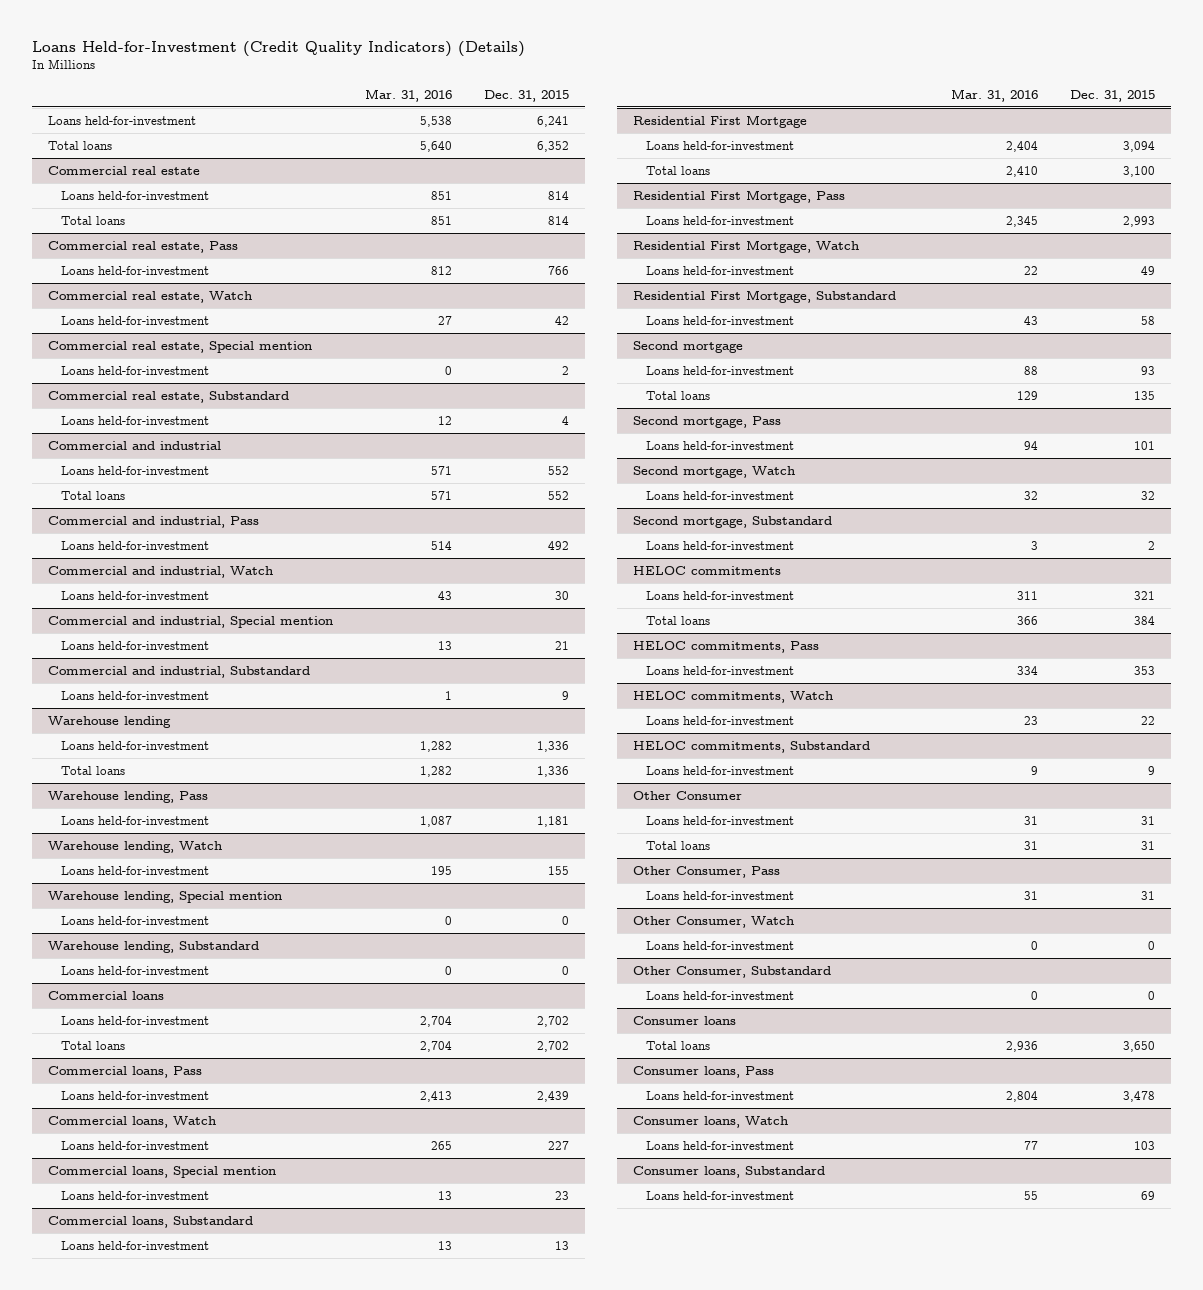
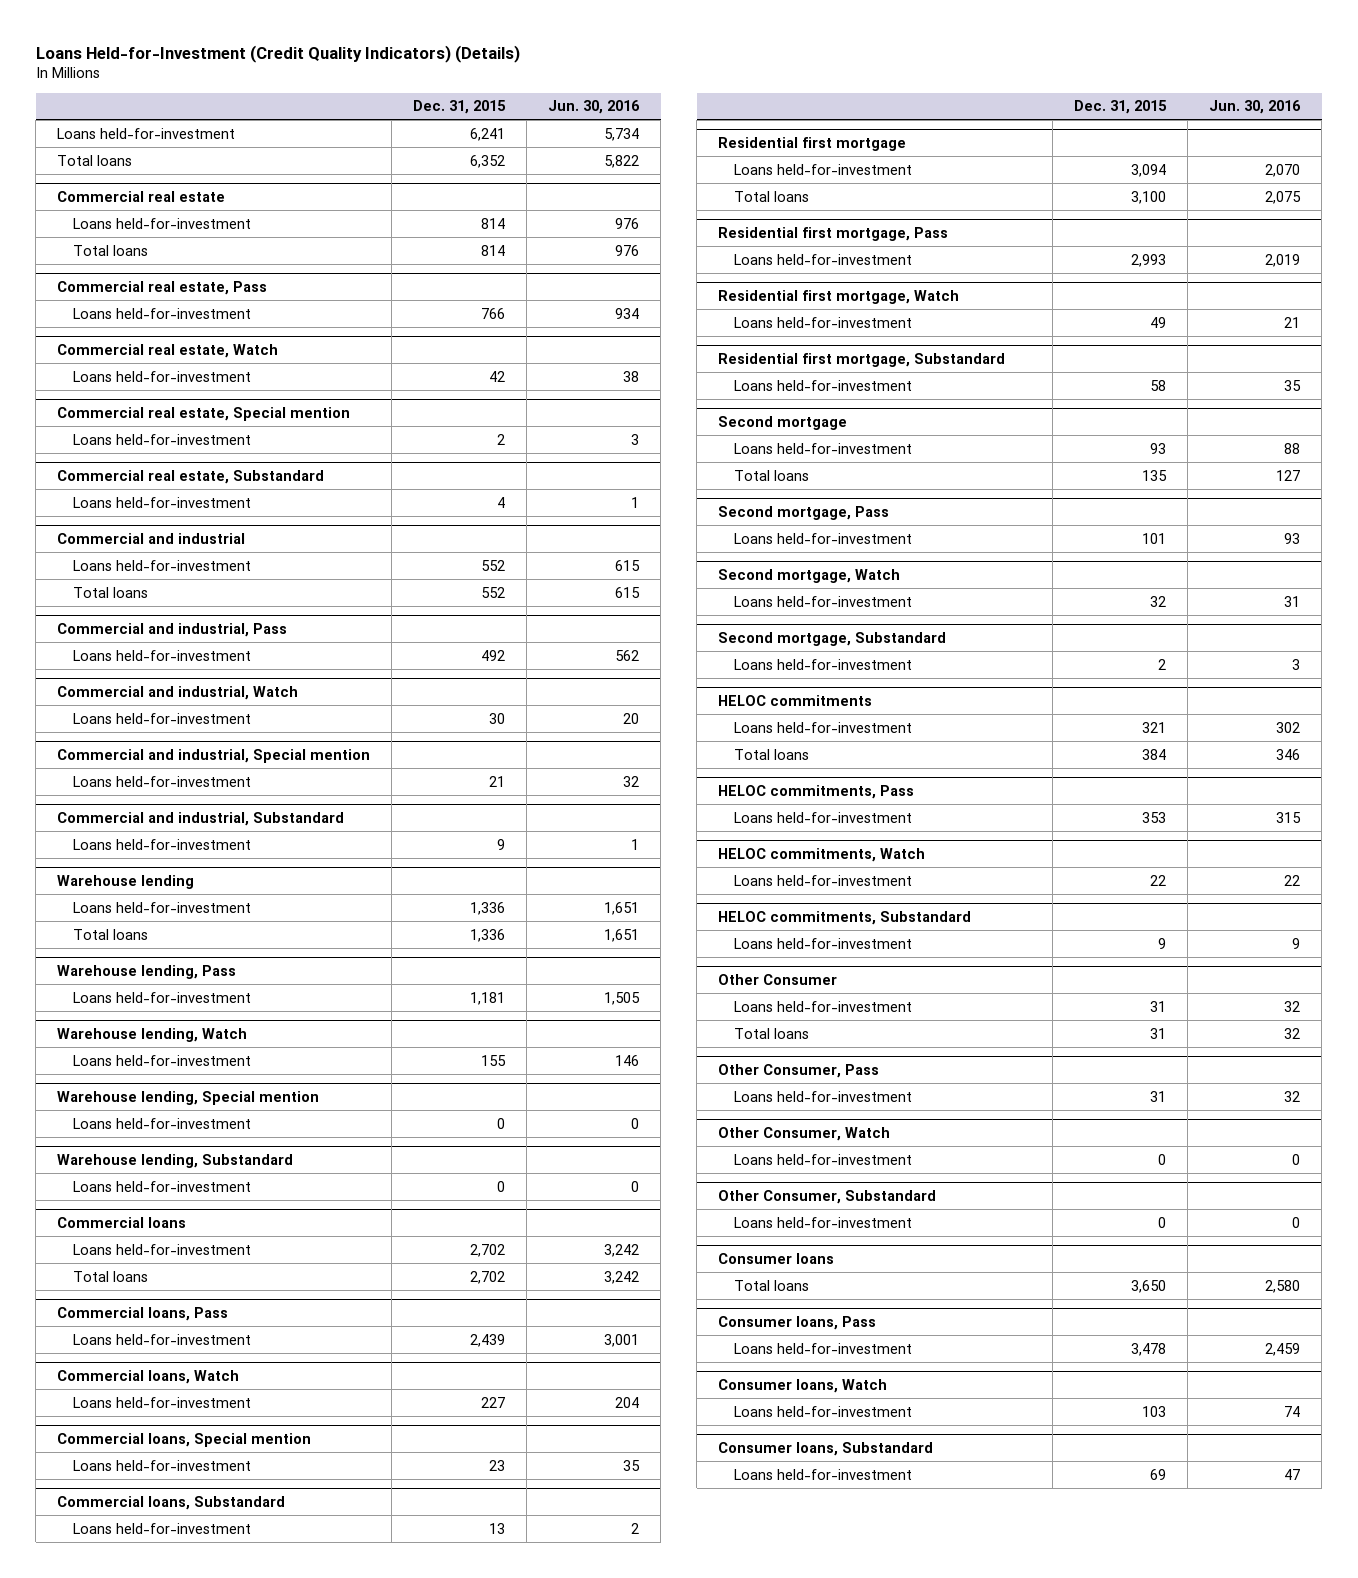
- | Mar. 31, 2016 | Dec. 31, 2015
+ | Dec. 31, 2015 | Jun. 30, 2016
- Residential First Mortgage
+ Residential first mortgage
- Residential First Mortgage, Pass
+ Residential first mortgage, Pass
- Residential First Mortgage, Watch
+ Residential first mortgage, Watch
- Residential First Mortgage, Substandard
+ Residential first mortgage, Substandard

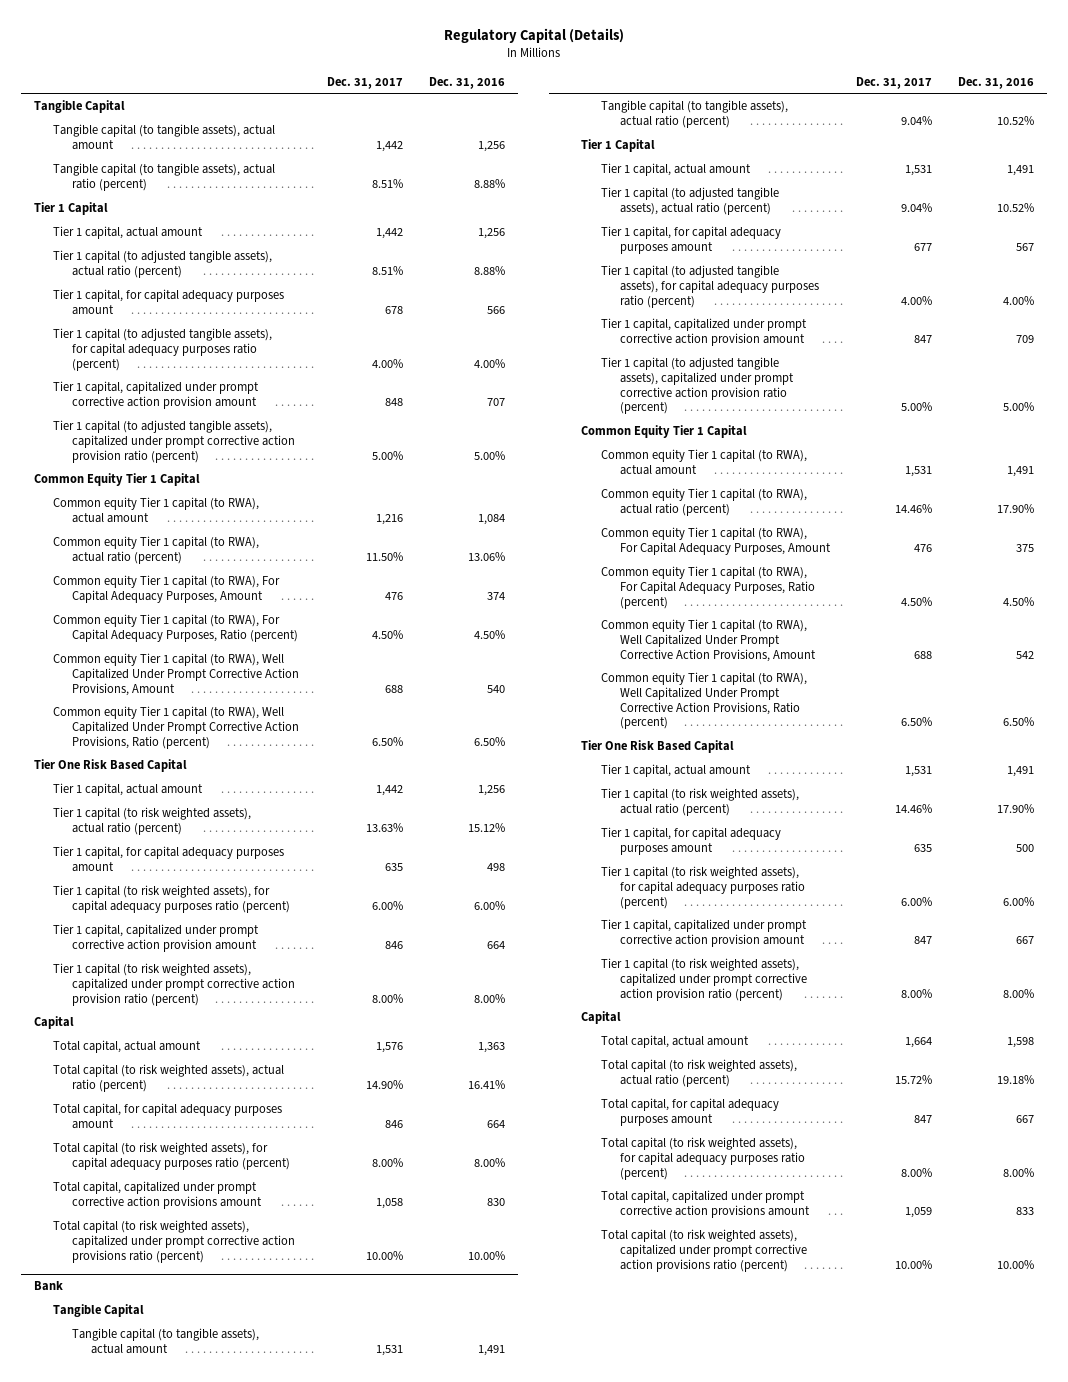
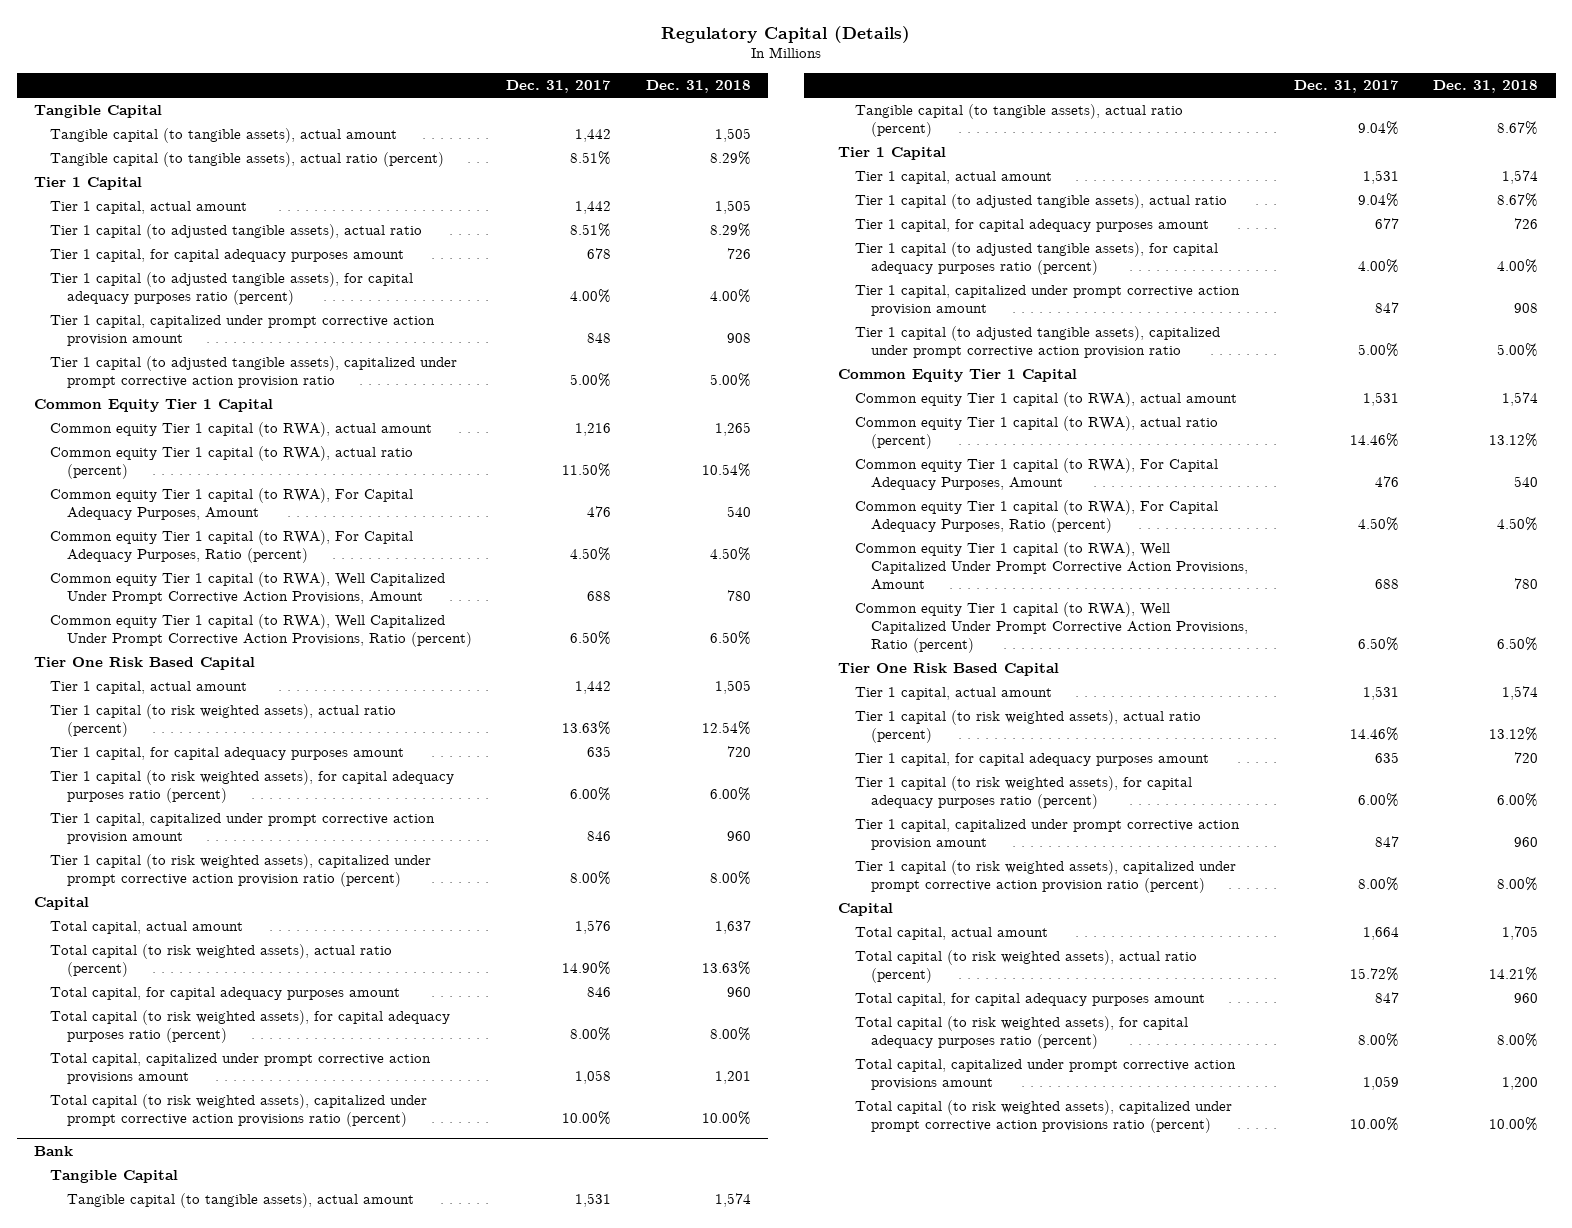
- | Dec. 31, 2017 | Dec. 31, 2016
+ | Dec. 31, 2017 | Dec. 31, 2018
- Tier 1 capital (to adjusted tangible assets), actual ratio (percent) | 8.51% | 8.88%
+ Tier 1 capital (to adjusted tangible assets), actual ratio | 8.51% | 8.29%
- Tier 1 capital (to adjusted tangible assets), capitalized under prompt corrective action provision ratio (percent) | 5.00% | 5.00%
+ Tier 1 capital (to adjusted tangible assets), capitalized under prompt corrective action provision ratio | 5.00% | 5.00%
@ Bank
- Tier 1 capital (to adjusted tangible assets), actual ratio (percent) | 9.04% | 10.52%
+ Tier 1 capital (to adjusted tangible assets), actual ratio | 9.04% | 8.67%
- Tier 1 capital (to adjusted tangible assets), capitalized under prompt corrective action provision ratio (percent) | 5.00% | 5.00%
+ Tier 1 capital (to adjusted tangible assets), capitalized under prompt corrective action provision ratio | 5.00% | 5.00%

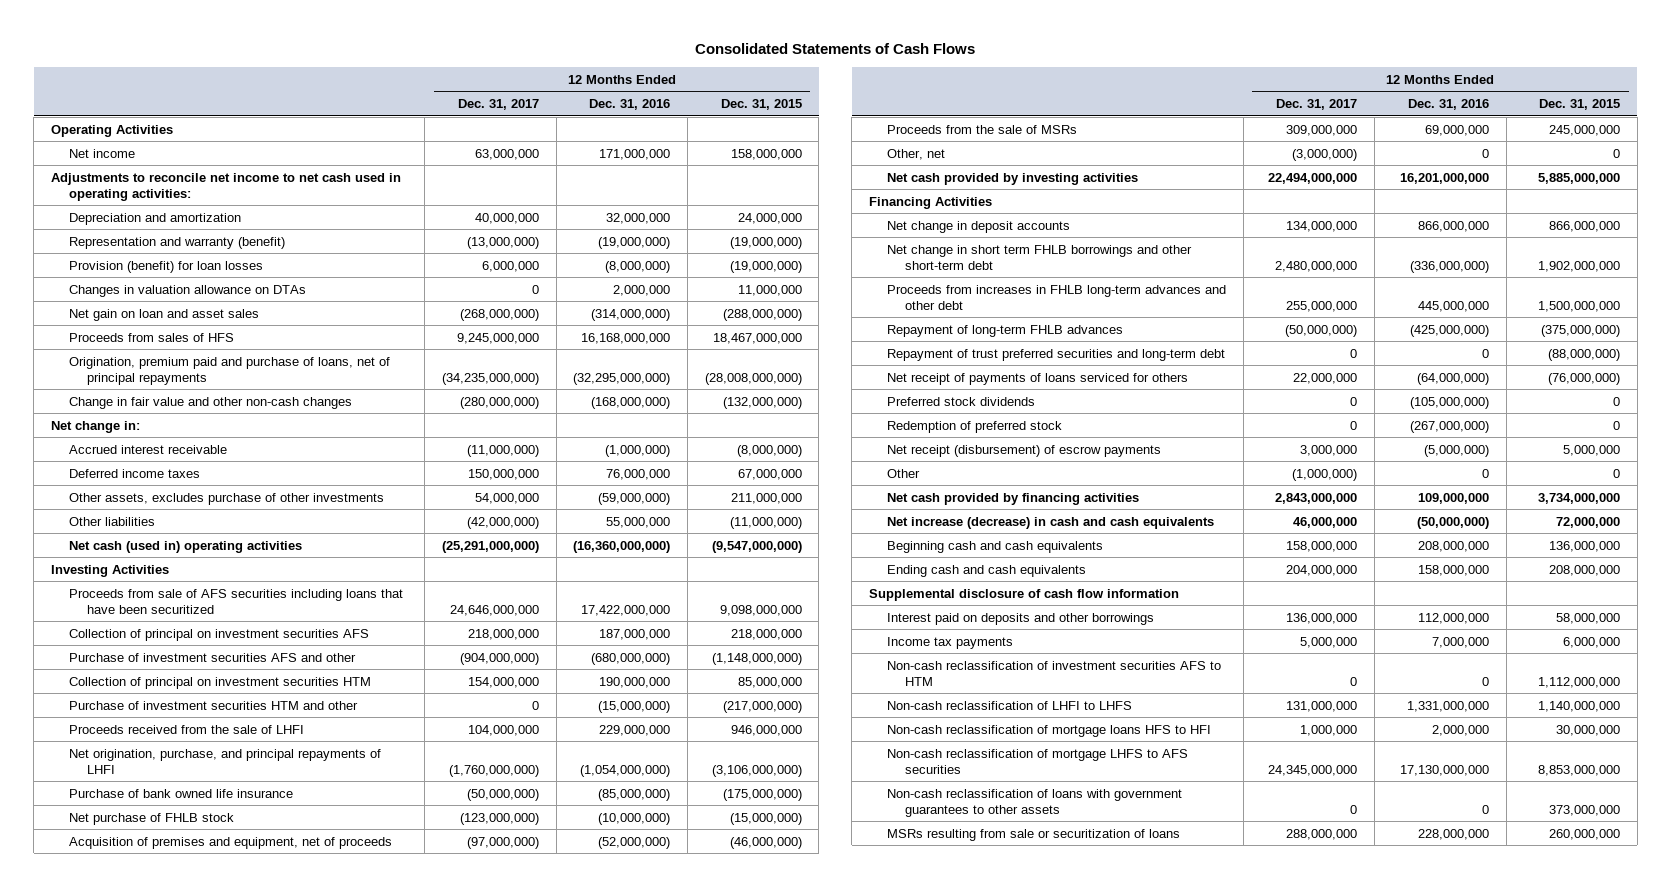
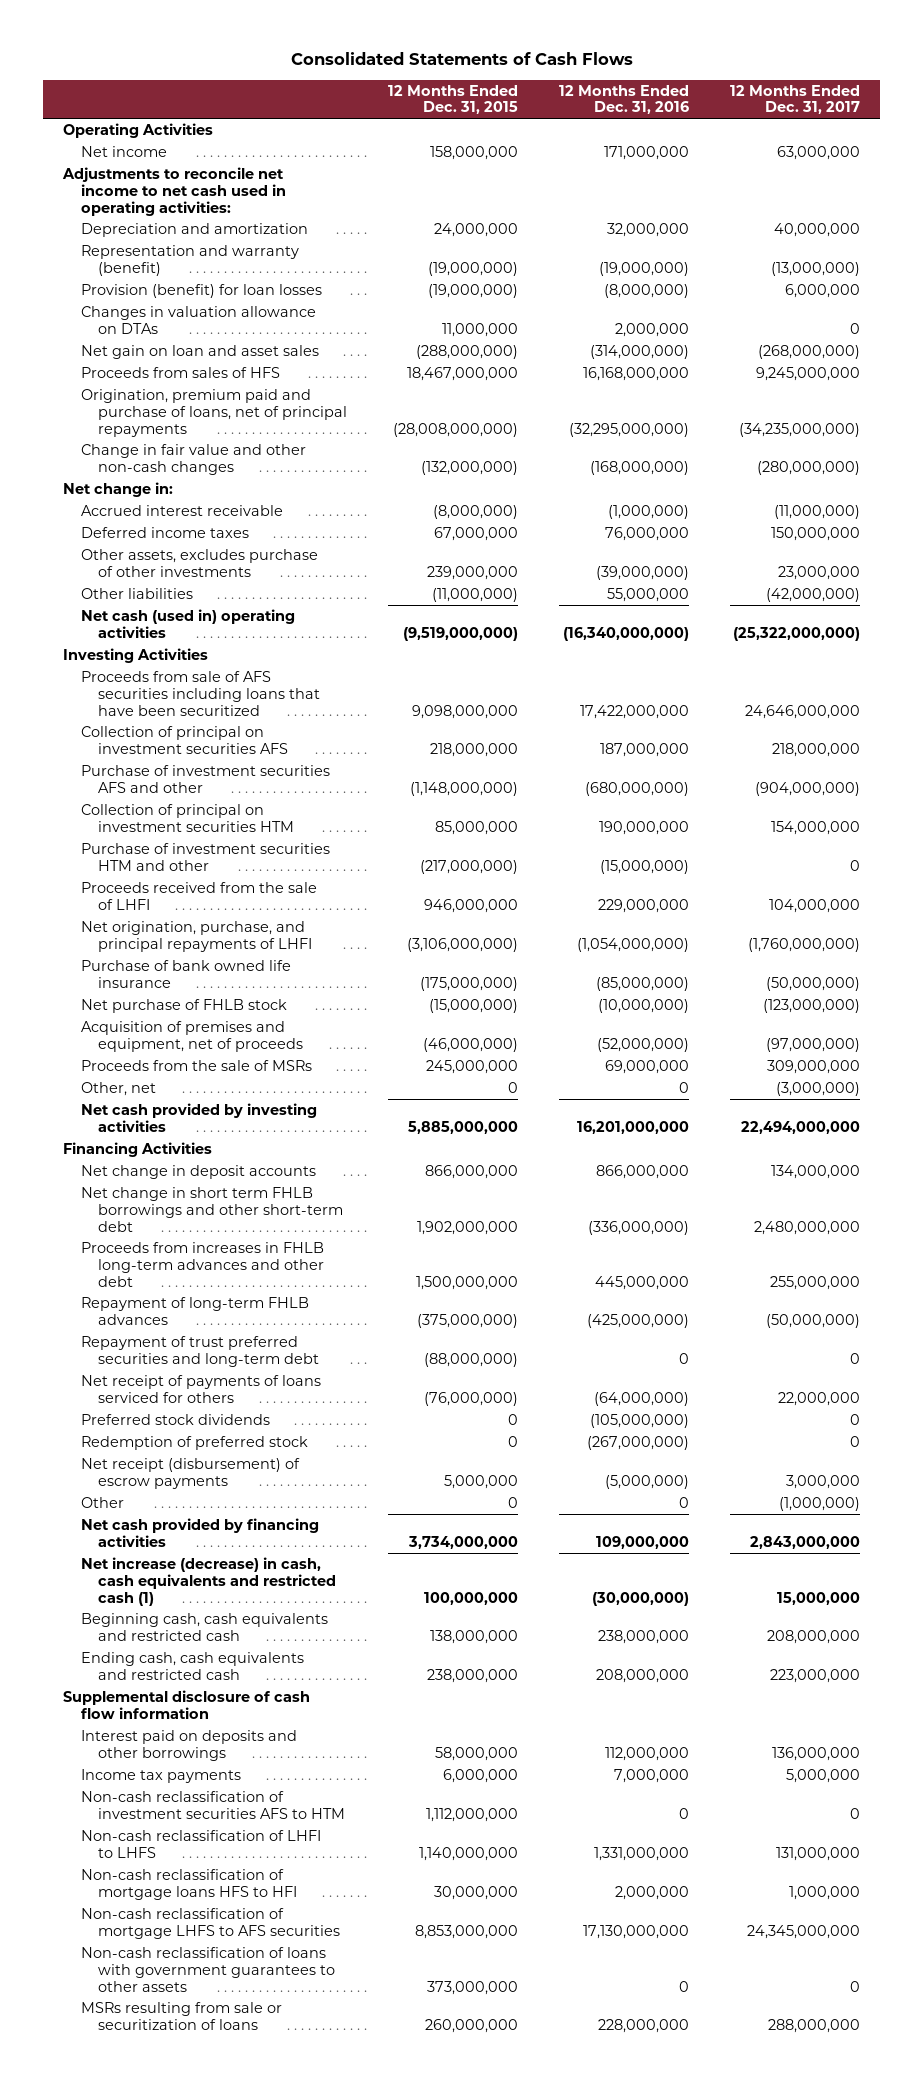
- | 12 Months Ended Dec. 31, 2017 | 12 Months Ended Dec. 31, 2016 | 12 Months Ended Dec. 31, 2015
+ | 12 Months Ended Dec. 31, 2015 | 12 Months Ended Dec. 31, 2016 | 12 Months Ended Dec. 31, 2017
- Other assets, excludes purchase of other investments | 54,000,000 | (59,000,000) | 211,000,000
+ Other assets, excludes purchase of other investments | 239,000,000 | (39,000,000) | 23,000,000
- Net cash (used in) operating activities | (25,291,000,000) | (16,360,000,000) | (9,547,000,000)
+ Net cash (used in) operating activities | (9,519,000,000) | (16,340,000,000) | (25,322,000,000)
- Net increase (decrease) in cash and cash equivalents | 46,000,000 | (50,000,000) | 72,000,000
- Beginning cash and cash equivalents | 158,000,000 | 208,000,000 | 136,000,000
- Ending cash and cash equivalents | 204,000,000 | 158,000,000 | 208,000,000
+ Net increase (decrease) in cash, cash equivalents and restricted cash (1) | 100,000,000 | (30,000,000) | 15,000,000
+ Beginning cash, cash equivalents and restricted cash | 138,000,000 | 238,000,000 | 208,000,000
+ Ending cash, cash equivalents and restricted cash | 238,000,000 | 208,000,000 | 223,000,000

